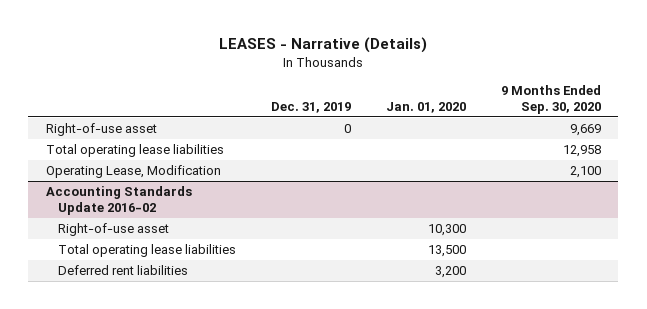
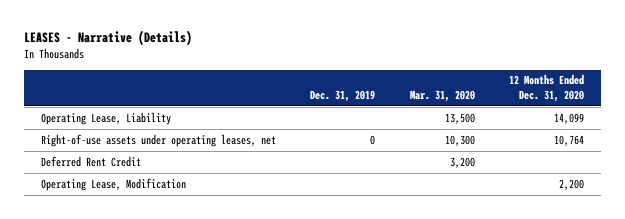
- | Dec. 31, 2019 | Jan. 01, 2020 | 9 Months Ended Sep. 30, 2020
+ | Dec. 31, 2019 | Mar. 31, 2020 | 12 Months Ended Dec. 31, 2020
- Right-of-use asset | 0 | | 9,669
- Total operating lease liabilities | | | 12,958
+ Operating Lease, Liability | | 13,500 | 14,099
+ Right-of-use assets under operating leases, net | 0 | 10,300 | 10,764
+ Deferred Rent Credit | | 3,200 |
- Accounting Standards Update 2016-02
- Right-of-use asset | | 10,300 |
- Total operating lease liabilities | | 13,500 |
- Deferred rent liabilities | | 3,200 |

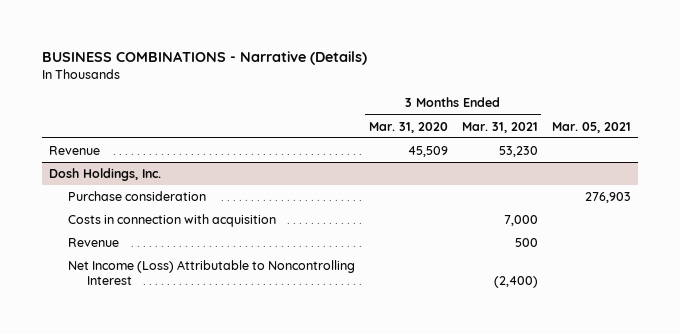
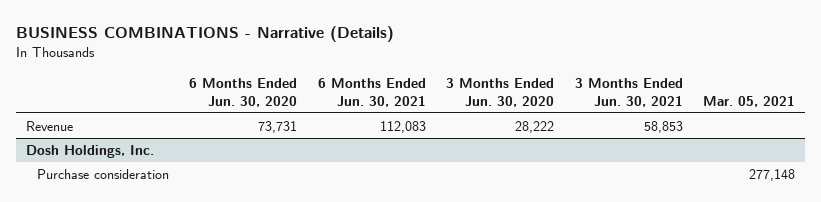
- | 3 Months Ended Mar. 31, 2020 | 3 Months Ended Mar. 31, 2021 | Mar. 05, 2021
+ | 6 Months Ended Jun. 30, 2020 | 6 Months Ended Jun. 30, 2021 | 3 Months Ended Jun. 30, 2020 | 3 Months Ended Jun. 30, 2021 | Mar. 05, 2021
@ Dosh Holdings, Inc.
- Purchase consideration | | | 276,903
- Costs in connection with acquisition | | 7,000 |
- Revenue | | 500 |
- Net Income (Loss) Attributable to Noncontrolling Interest | | (2,400) |
+ Purchase consideration | | | | | 277,148

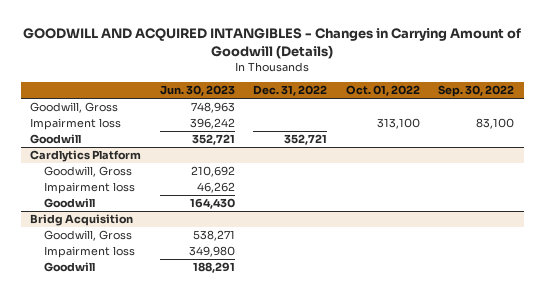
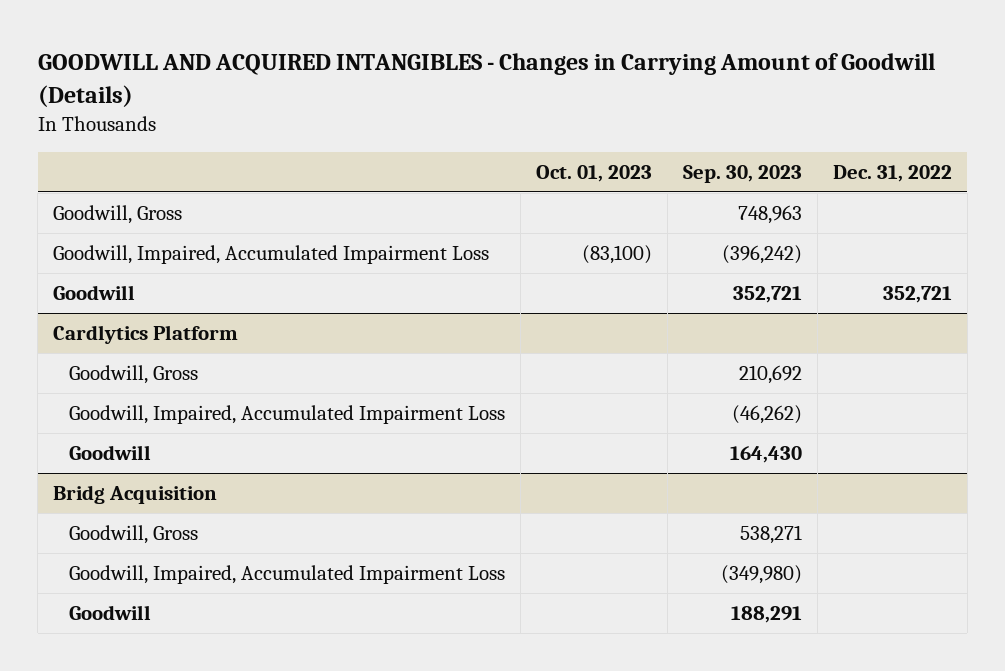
- | Jun. 30, 2023 | Dec. 31, 2022 | Oct. 01, 2022 | Sep. 30, 2022
+ | Oct. 01, 2023 | Sep. 30, 2023 | Dec. 31, 2022
- Impairment loss | 396,242 | | 313,100 | 83,100
+ Goodwill, Impaired, Accumulated Impairment Loss | (83,100) | (396,242) |
@ Cardlytics Platform
- Impairment loss | 46,262 | | |
+ Goodwill, Impaired, Accumulated Impairment Loss | | (46,262) |
@ Bridg Acquisition
- Impairment loss | 349,980 | | |
+ Goodwill, Impaired, Accumulated Impairment Loss | | (349,980) |

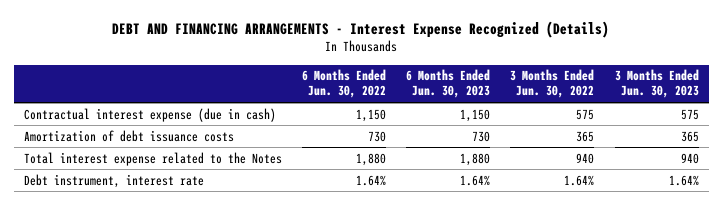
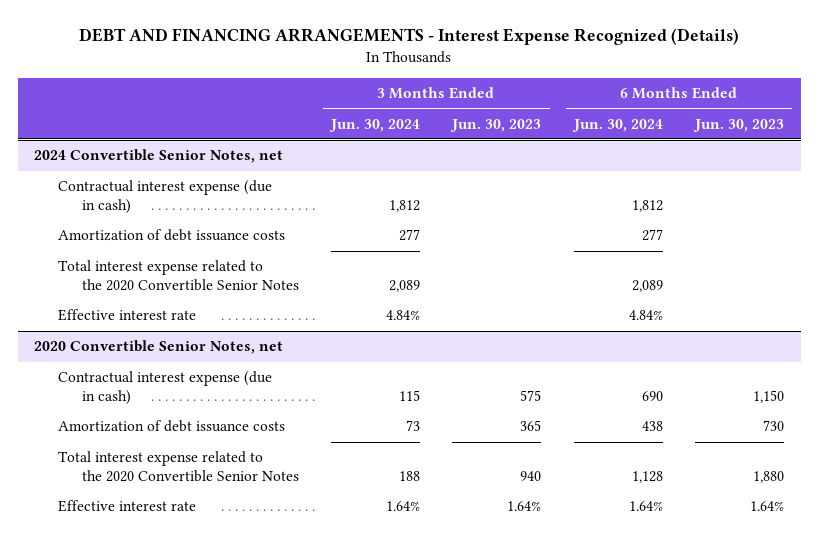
- | 6 Months Ended Jun. 30, 2022 | 6 Months Ended Jun. 30, 2023 | 3 Months Ended Jun. 30, 2022 | 3 Months Ended Jun. 30, 2023
+ | 3 Months Ended Jun. 30, 2024 | 3 Months Ended Jun. 30, 2023 | 6 Months Ended Jun. 30, 2024 | 6 Months Ended Jun. 30, 2023
+ 2024 Convertible Senior Notes, net
+ Contractual interest expense (due in cash) | 1,812 | | 1,812 |
+ Amortization of debt issuance costs | 277 | | 277 |
+ Total interest expense related to the 2020 Convertible Senior Notes | 2,089 | | 2,089 |
+ Effective interest rate | 4.84% | | 4.84% |
+ 2020 Convertible Senior Notes, net
- Total interest expense related to the Notes | 1,880 | 1,880 | 940 | 940
- Debt instrument, interest rate | 1.64% | 1.64% | 1.64% | 1.64%
+ Total interest expense related to the 2020 Convertible Senior Notes | 188 | 940 | 1,128 | 1,880
+ Effective interest rate | 1.64% | 1.64% | 1.64% | 1.64%

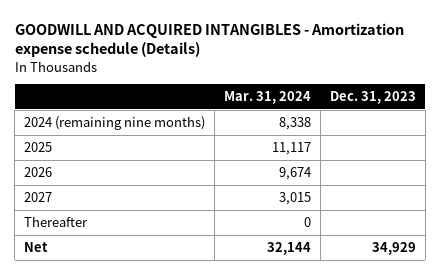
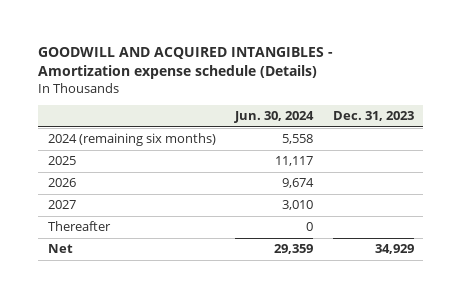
- | Mar. 31, 2024 | Dec. 31, 2023
+ | Jun. 30, 2024 | Dec. 31, 2023
- 2024 (remaining nine months) | 8,338 |
+ 2024 (remaining six months) | 5,558 |

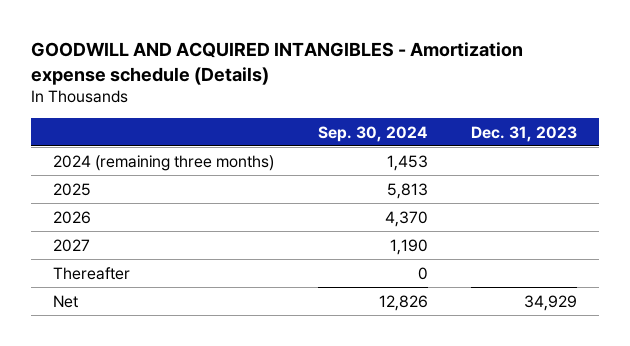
- | Jun. 30, 2024 | Dec. 31, 2023
+ | Sep. 30, 2024 | Dec. 31, 2023
- 2024 (remaining six months) | 5,558 |
+ 2024 (remaining three months) | 1,453 |

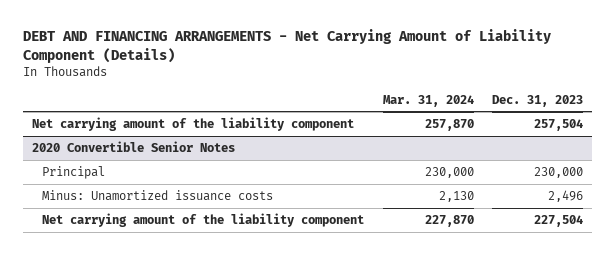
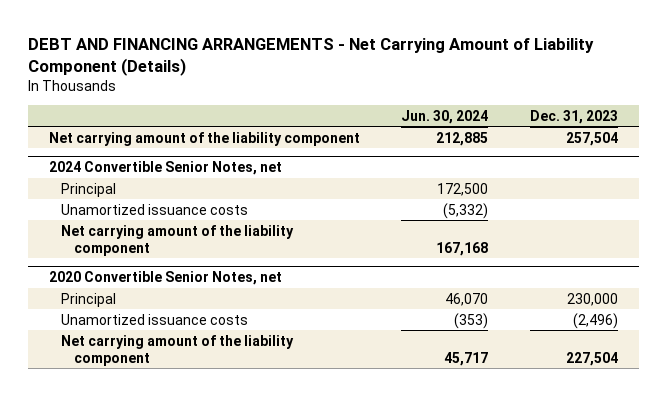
- | Mar. 31, 2024 | Dec. 31, 2023
+ | Jun. 30, 2024 | Dec. 31, 2023
- 2020 Convertible Senior Notes
+ 2024 Convertible Senior Notes, net
+ Principal | 172,500 |
+ Unamortized issuance costs | (5,332) |
+ Net carrying amount of the liability component | 167,168 |
+ 2020 Convertible Senior Notes, net
- Minus: Unamortized issuance costs | 2,130 | 2,496
+ Unamortized issuance costs | (353) | (2,496)

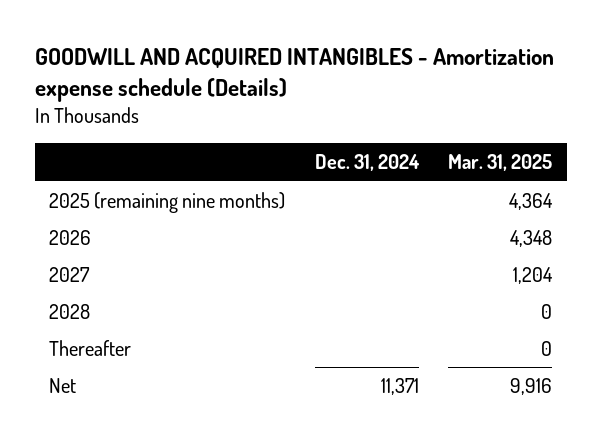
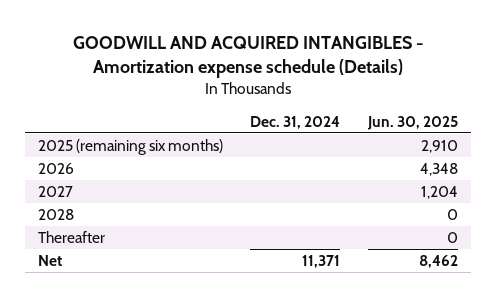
- | Dec. 31, 2024 | Mar. 31, 2025
+ | Dec. 31, 2024 | Jun. 30, 2025
- 2025 (remaining nine months) | | 4,364
+ 2025 (remaining six months) | | 2,910

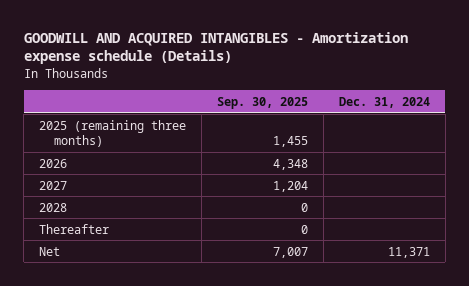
- | Dec. 31, 2024 | Jun. 30, 2025
+ | Sep. 30, 2025 | Dec. 31, 2024
- 2025 (remaining six months) | | 2,910
+ 2025 (remaining three months) | 1,455 |

